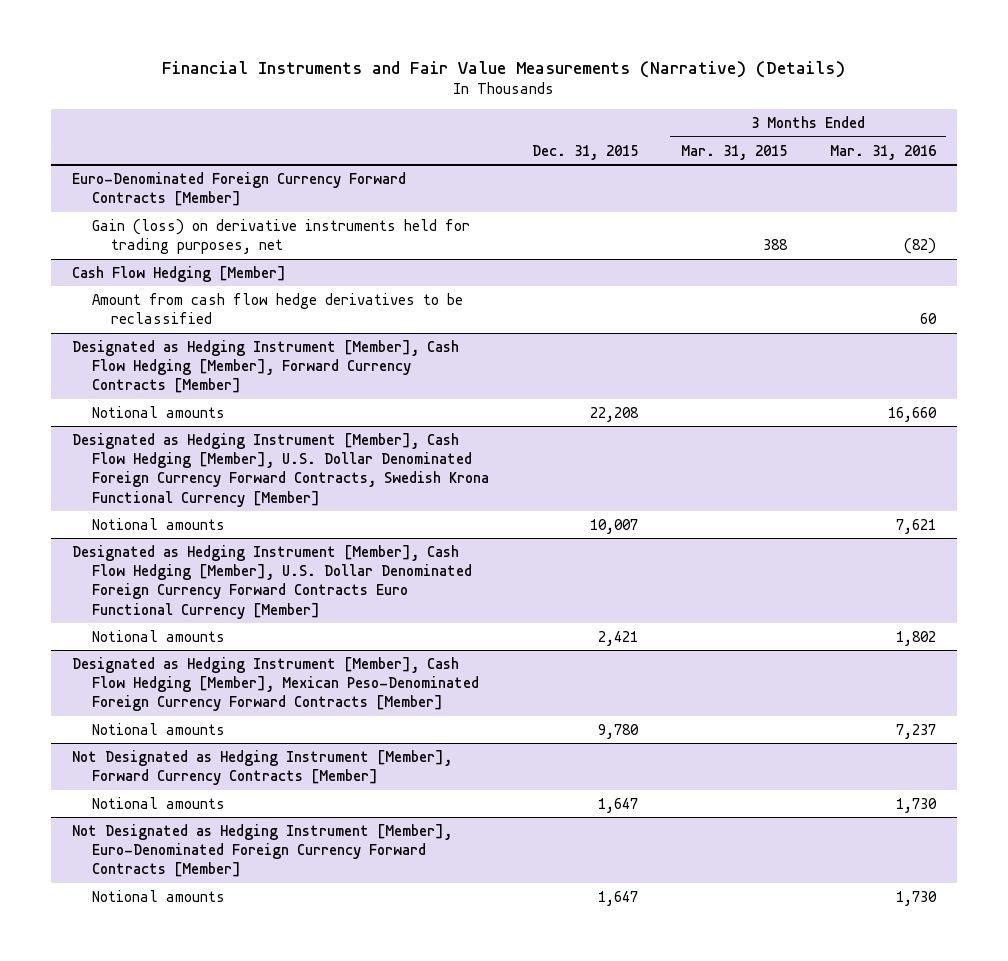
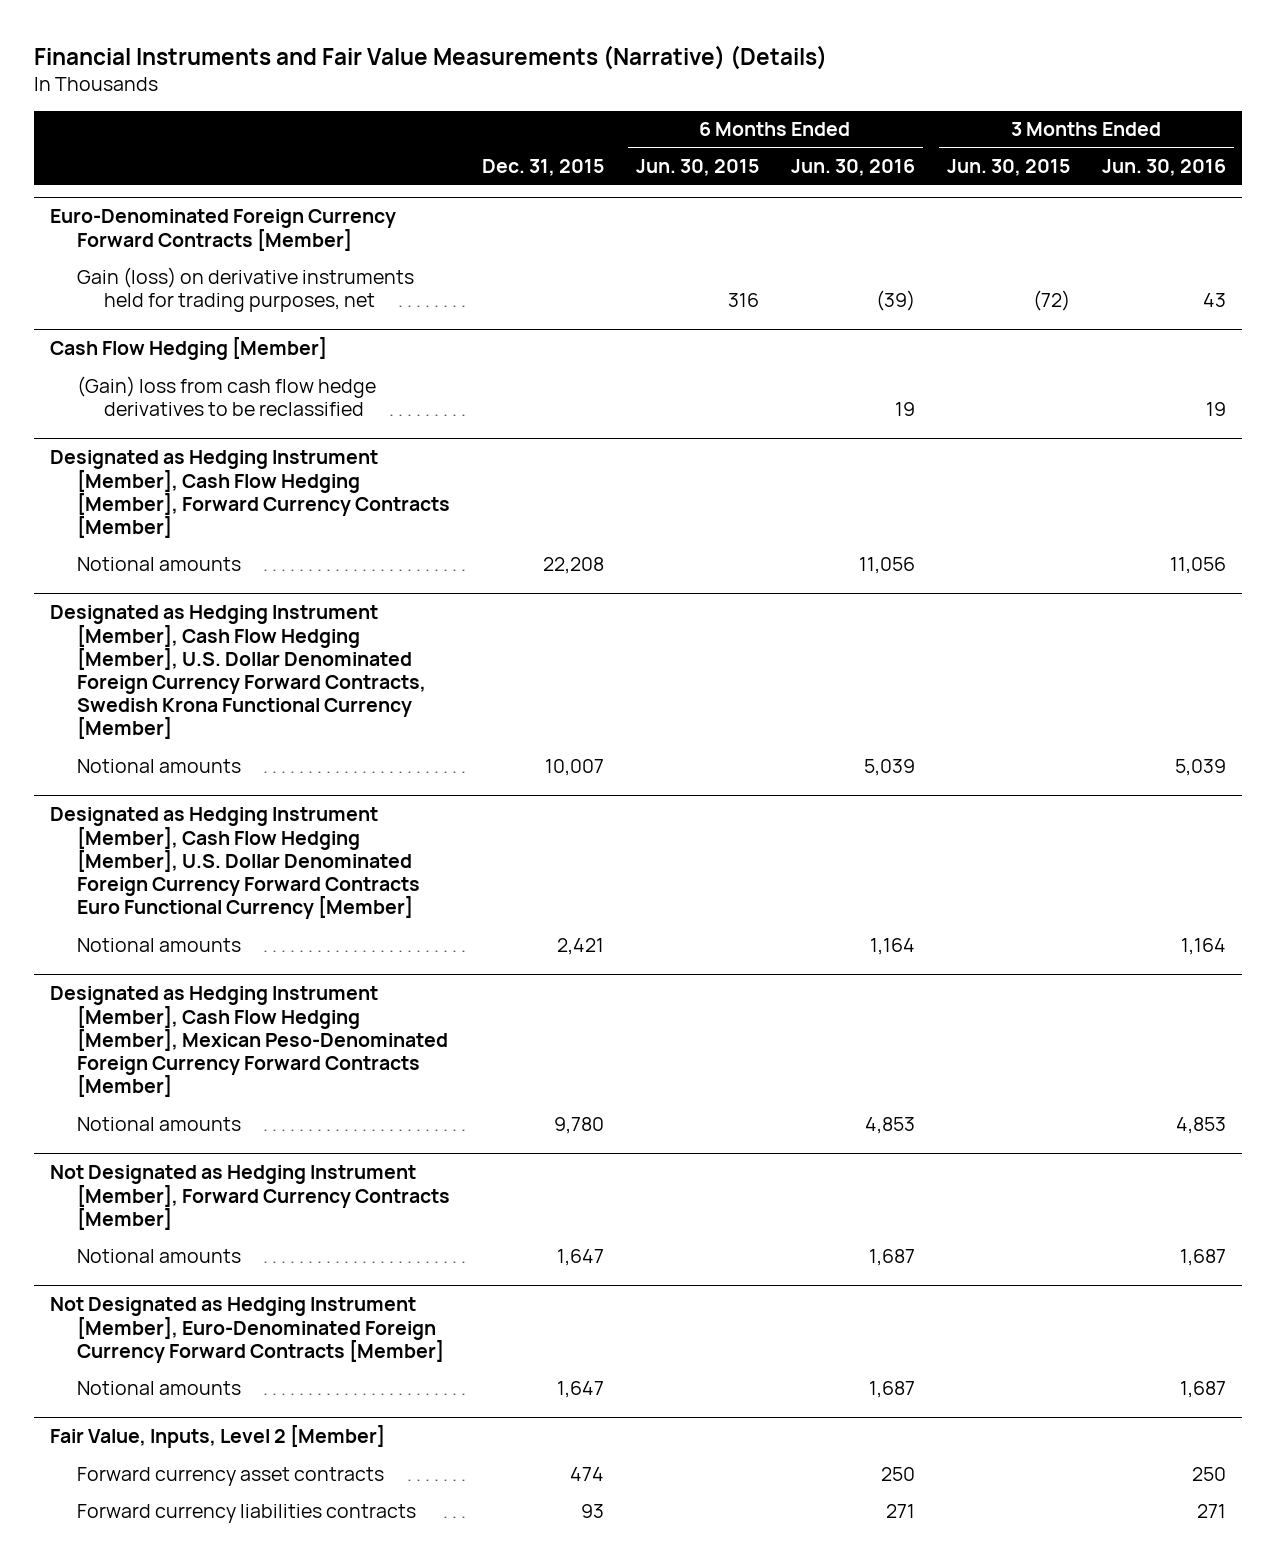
- | Dec. 31, 2015 | 3 Months Ended Mar. 31, 2015 | 3 Months Ended Mar. 31, 2016
+ | Dec. 31, 2015 | 6 Months Ended Jun. 30, 2015 | 6 Months Ended Jun. 30, 2016 | 3 Months Ended Jun. 30, 2015 | 3 Months Ended Jun. 30, 2016
@ Cash Flow Hedging [Member]
- Amount from cash flow hedge derivatives to be reclassified | | | 60
+ (Gain) loss from cash flow hedge derivatives to be reclassified | | | 19 | | 19
+ Fair Value, Inputs, Level 2 [Member]
+ Forward currency asset contracts | 474 | | 250 | | 250
+ Forward currency liabilities contracts | 93 | | 271 | | 271

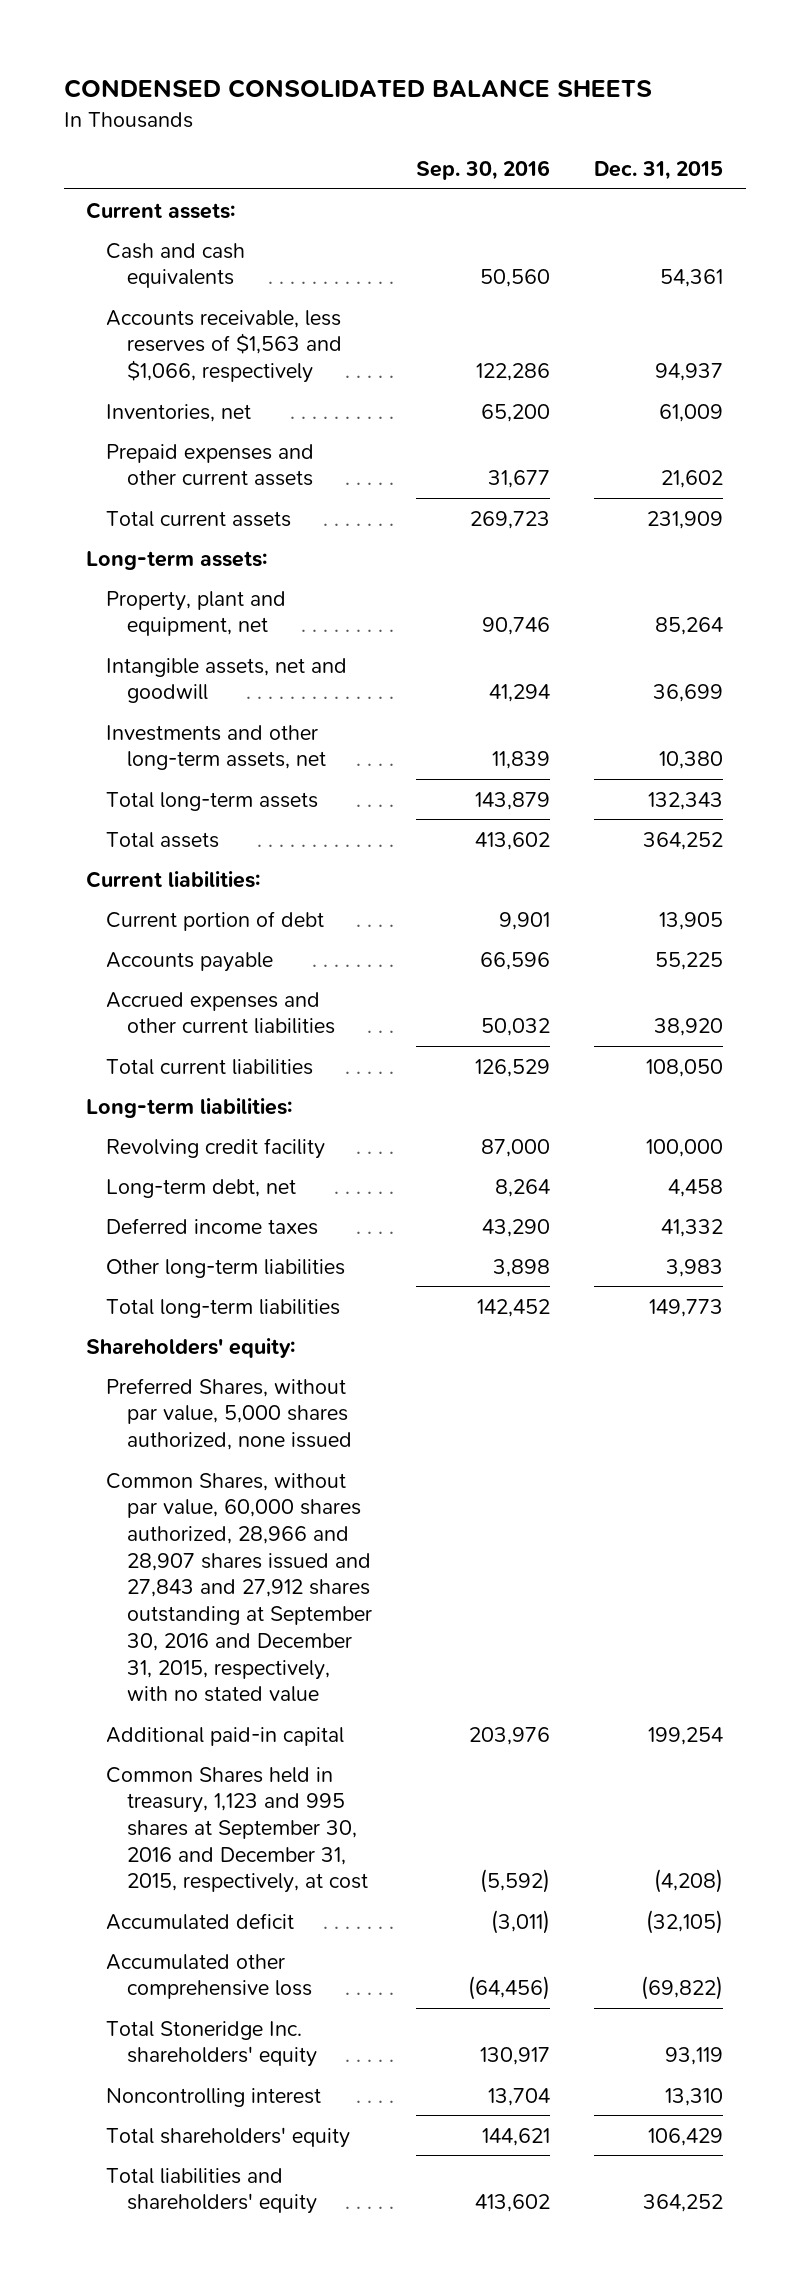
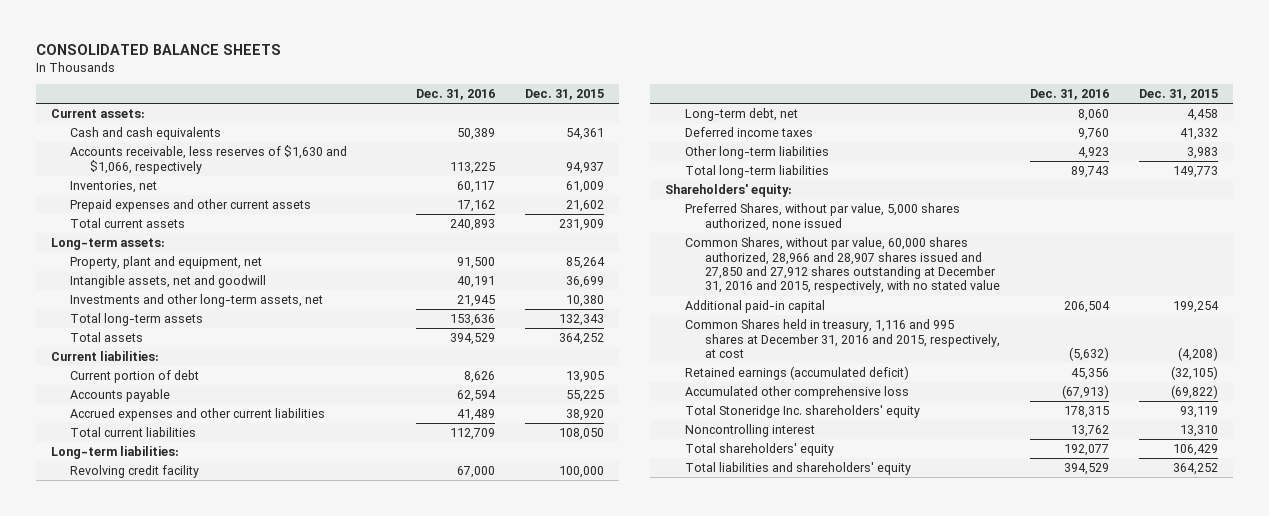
- CONDENSED CONSOLIDATED BALANCE SHEETS
+ CONSOLIDATED BALANCE SHEETS
- | Sep. 30, 2016 | Dec. 31, 2015
+ | Dec. 31, 2016 | Dec. 31, 2015
- Accounts receivable, less reserves of $1,563 and $1,066, respectively | 122,286 | 94,937
+ Accounts receivable, less reserves of $1,630 and $1,066, respectively | 113,225 | 94,937
- Common Shares, without par value, 60,000 shares authorized, 28,966 and 28,907 shares issued and 27,843 and 27,912 shares outstanding at September 30, 2016 and December 31, 2015, respectively, with no stated value
+ Common Shares, without par value, 60,000 shares authorized, 28,966 and 28,907 shares issued and 27,850 and 27,912 shares outstanding at December 31, 2016 and 2015, respectively, with no stated value
- Common Shares held in treasury, 1,123 and 995 shares at September 30, 2016 and December 31, 2015, respectively, at cost | (5,592) | (4,208)
- Accumulated deficit | (3,011) | (32,105)
+ Common Shares held in treasury, 1,116 and 995 shares at December 31, 2016 and 2015, respectively, at cost | (5,632) | (4,208)
+ Retained earnings (accumulated deficit) | 45,356 | (32,105)

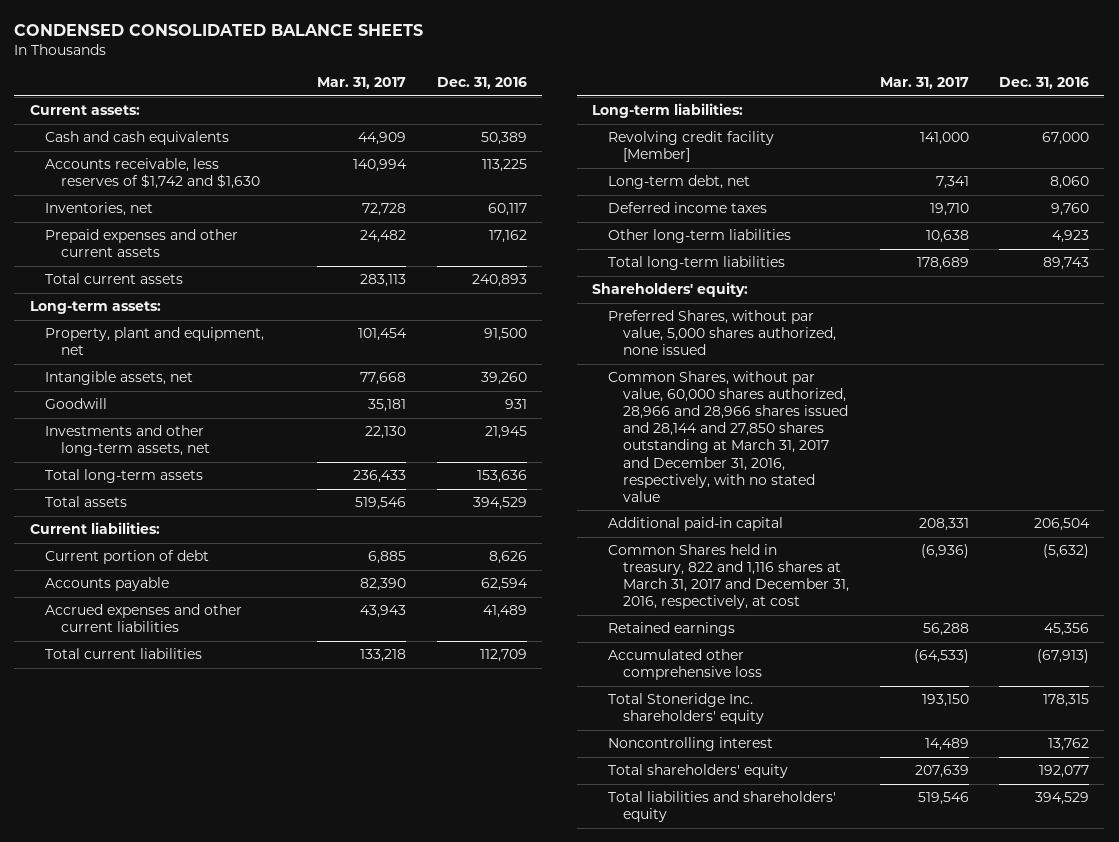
- CONSOLIDATED BALANCE SHEETS
+ CONDENSED CONSOLIDATED BALANCE SHEETS
- | Dec. 31, 2016 | Dec. 31, 2015
+ | Mar. 31, 2017 | Dec. 31, 2016
- Accounts receivable, less reserves of $1,630 and $1,066, respectively | 113,225 | 94,937
+ Accounts receivable, less reserves of $1,742 and $1,630 | 140,994 | 113,225
- Intangible assets, net and goodwill | 40,191 | 36,699
+ Intangible assets, net | 77,668 | 39,260
+ Goodwill | 35,181 | 931
- Revolving credit facility | 67,000 | 100,000
+ Revolving credit facility [Member] | 141,000 | 67,000
- Common Shares, without par value, 60,000 shares authorized, 28,966 and 28,907 shares issued and 27,850 and 27,912 shares outstanding at December 31, 2016 and 2015, respectively, with no stated value
+ Common Shares, without par value, 60,000 shares authorized, 28,966 and 28,966 shares issued and 28,144 and 27,850 shares outstanding at March 31, 2017 and December 31, 2016, respectively, with no stated value
- Common Shares held in treasury, 1,116 and 995 shares at December 31, 2016 and 2015, respectively, at cost | (5,632) | (4,208)
- Retained earnings (accumulated deficit) | 45,356 | (32,105)
+ Common Shares held in treasury, 822 and 1,116 shares at March 31, 2017 and December 31, 2016, respectively, at cost | (6,936) | (5,632)
+ Retained earnings | 56,288 | 45,356

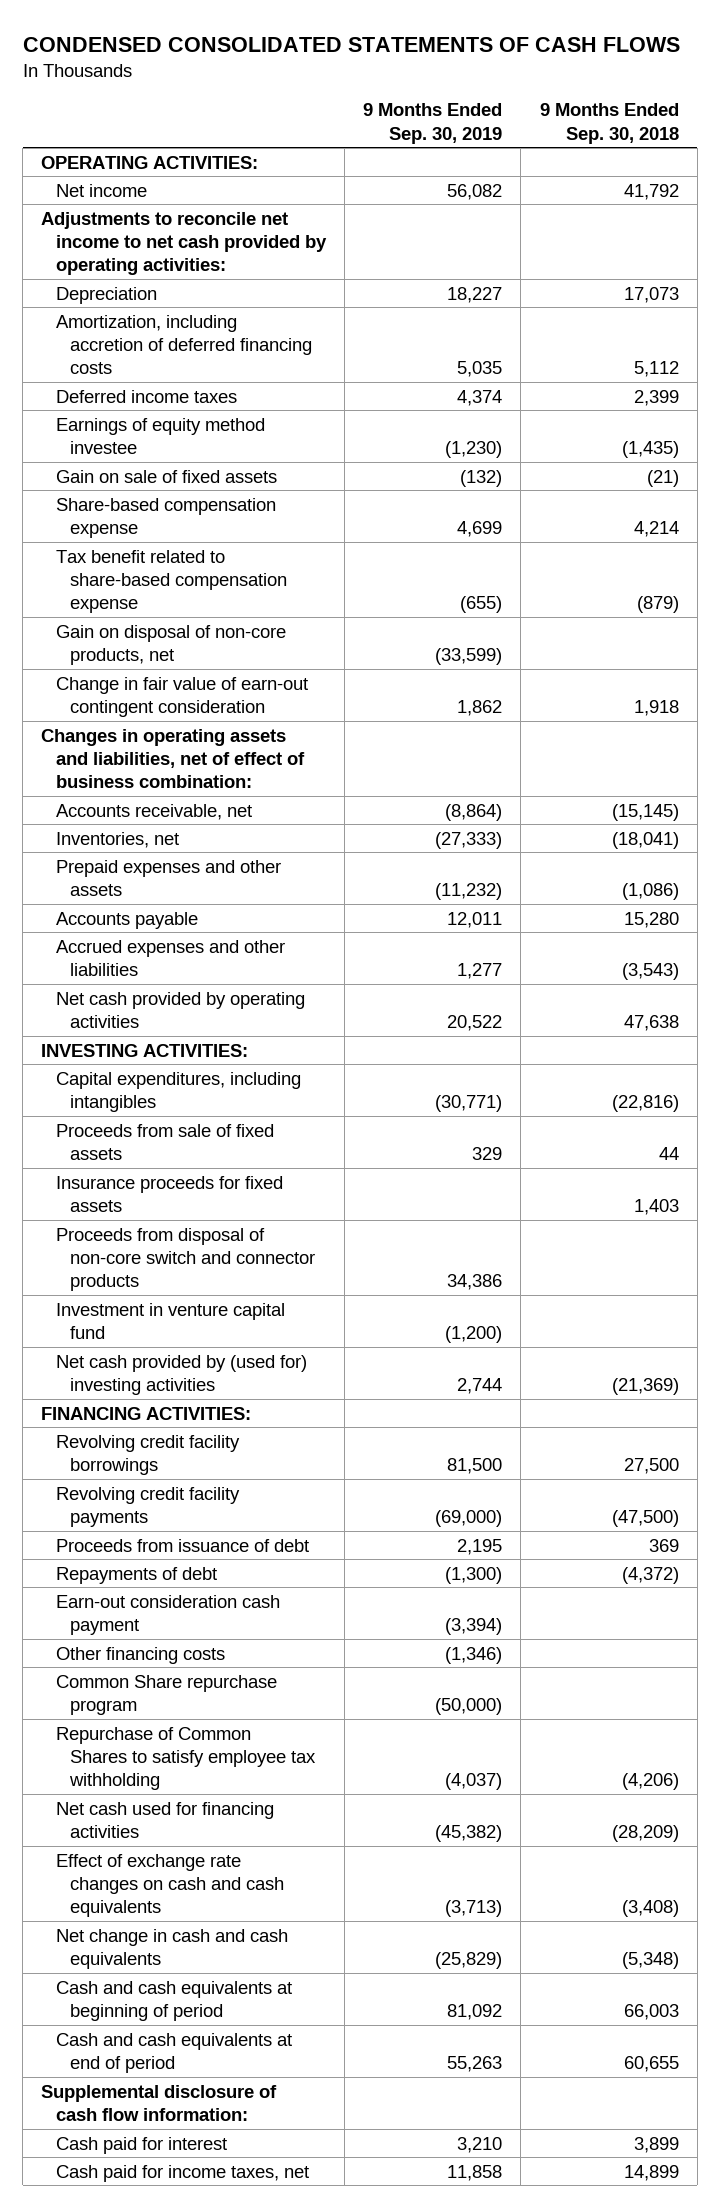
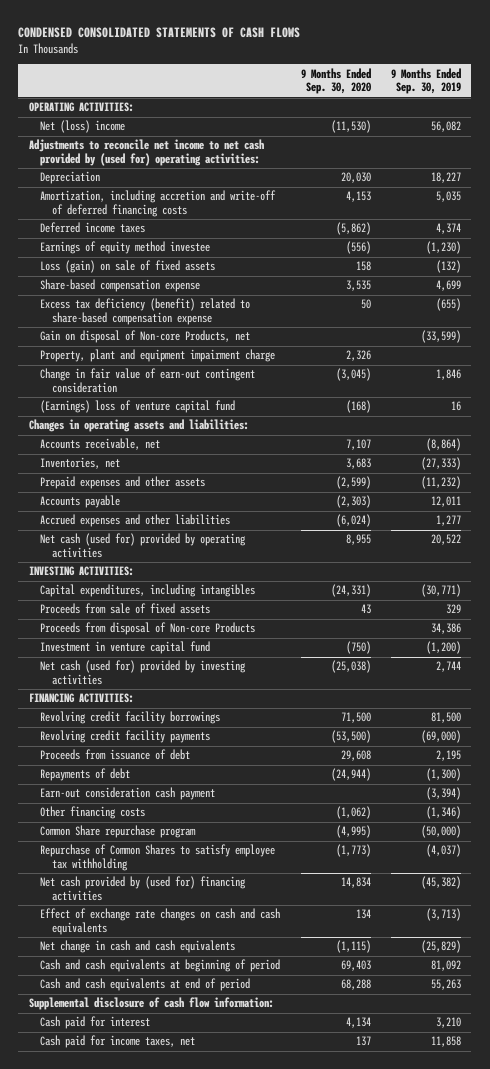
- | 9 Months Ended Sep. 30, 2019 | 9 Months Ended Sep. 30, 2018
+ | 9 Months Ended Sep. 30, 2020 | 9 Months Ended Sep. 30, 2019
- Net income | 56,082 | 41,792
- Adjustments to reconcile net income to net cash provided by operating activities:
+ Net (loss) income | (11,530) | 56,082
+ Adjustments to reconcile net income to net cash provided by (used for) operating activities:
- Amortization, including accretion of deferred financing costs | 5,035 | 5,112
+ Amortization, including accretion and write-off of deferred financing costs | 4,153 | 5,035
- Gain on sale of fixed assets | (132) | (21)
+ Loss (gain) on sale of fixed assets | 158 | (132)
- Tax benefit related to share-based compensation expense | (655) | (879)
- Gain on disposal of non-core products, net | (33,599) |
- Change in fair value of earn-out contingent consideration | 1,862 | 1,918
- Changes in operating assets and liabilities, net of effect of business combination:
+ Excess tax deficiency (benefit) related to share-based compensation expense | 50 | (655)
+ Gain on disposal of Non-core Products, net | | (33,599)
+ Property, plant and equipment impairment charge | 2,326 |
+ Change in fair value of earn-out contingent consideration | (3,045) | 1,846
+ (Earnings) loss of venture capital fund | (168) | 16
+ Changes in operating assets and liabilities:
- Net cash provided by operating activities | 20,522 | 47,638
+ Net cash (used for) provided by operating activities | 8,955 | 20,522
- Insurance proceeds for fixed assets | | 1,403
- Proceeds from disposal of non-core switch and connector products | 34,386 |
+ Proceeds from disposal of Non-core Products | | 34,386
- Net cash provided by (used for) investing activities | 2,744 | (21,369)
+ Net cash (used for) provided by investing activities | (25,038) | 2,744
- Net cash used for financing activities | (45,382) | (28,209)
+ Net cash provided by (used for) financing activities | 14,834 | (45,382)

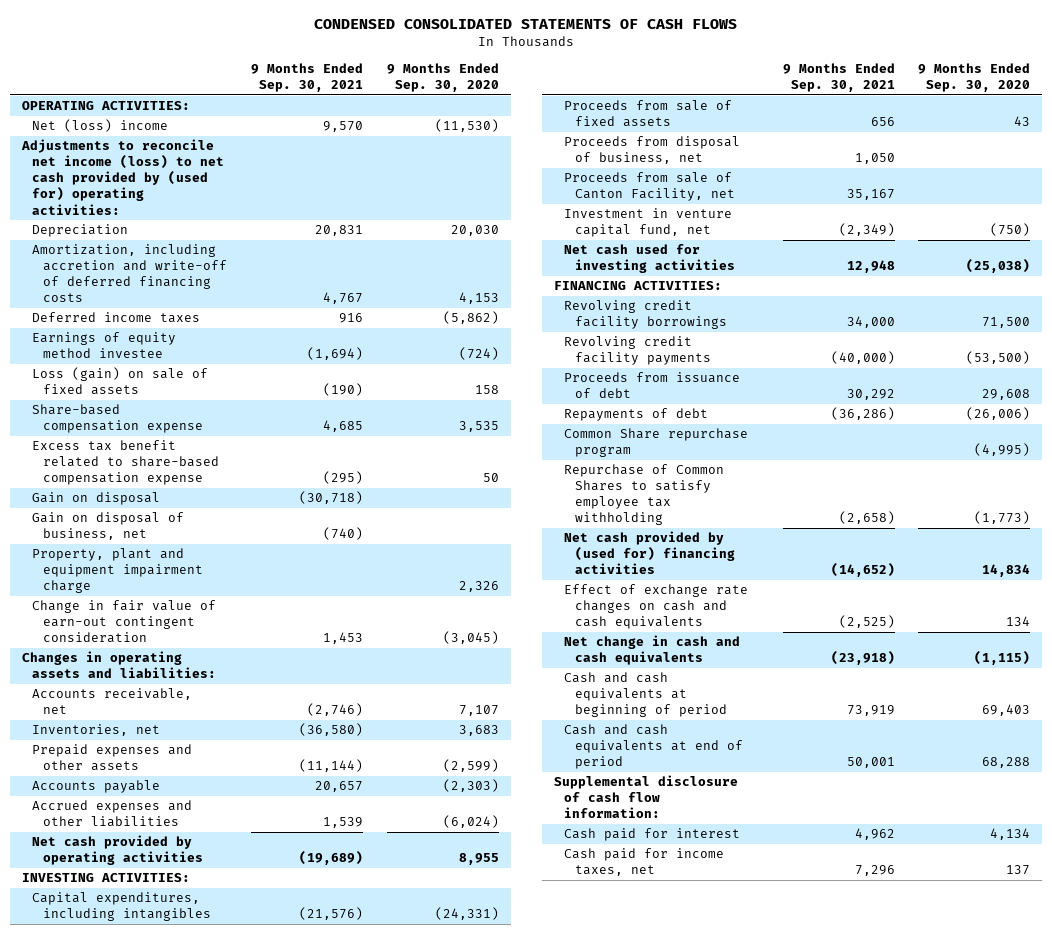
- | 9 Months Ended Sep. 30, 2020 | 9 Months Ended Sep. 30, 2019
+ | 9 Months Ended Sep. 30, 2021 | 9 Months Ended Sep. 30, 2020
- Adjustments to reconcile net income to net cash provided by (used for) operating activities:
+ Adjustments to reconcile net income (loss) to net cash provided by (used for) operating activities:
- Earnings of equity method investee | (556) | (1,230)
+ Earnings of equity method investee | (1,694) | (724)
- Excess tax deficiency (benefit) related to share-based compensation expense | 50 | (655)
- Gain on disposal of Non-core Products, net | | (33,599)
+ Excess tax benefit related to share-based compensation expense | (295) | 50
+ Gain on disposal | (30,718) |
+ Gain on disposal of business, net | (740) |
- (Earnings) loss of venture capital fund | (168) | 16
- Net cash (used for) provided by operating activities | 8,955 | 20,522
+ Net cash provided by operating activities | (19,689) | 8,955
- Proceeds from disposal of Non-core Products | | 34,386
- Investment in venture capital fund | (750) | (1,200)
- Net cash (used for) provided by investing activities | (25,038) | 2,744
+ Proceeds from disposal of business, net | 1,050 |
+ Proceeds from sale of Canton Facility, net | 35,167 |
+ Investment in venture capital fund, net | (2,349) | (750)
+ Net cash used for investing activities | 12,948 | (25,038)
- Repayments of debt | (24,944) | (1,300)
- Earn-out consideration cash payment | | (3,394)
- Other financing costs | (1,062) | (1,346)
+ Repayments of debt | (36,286) | (26,006)

